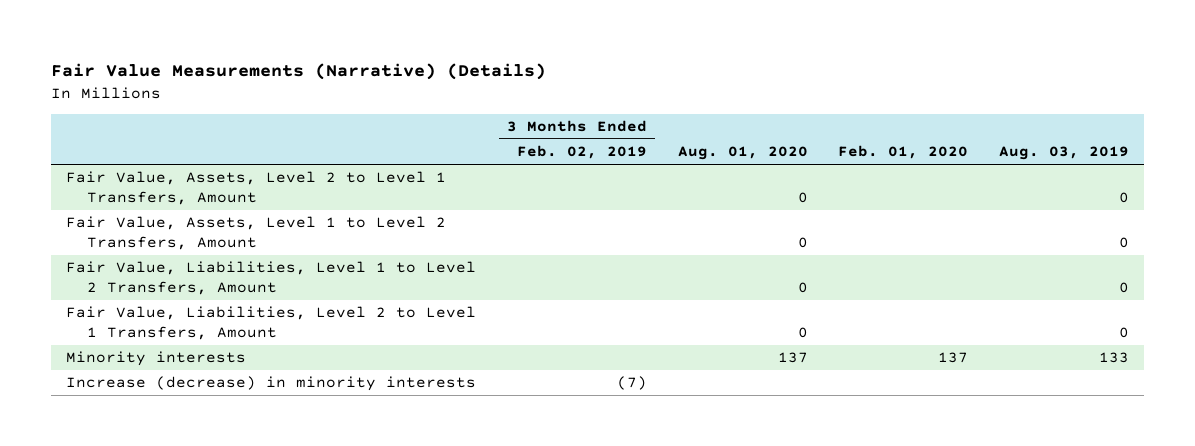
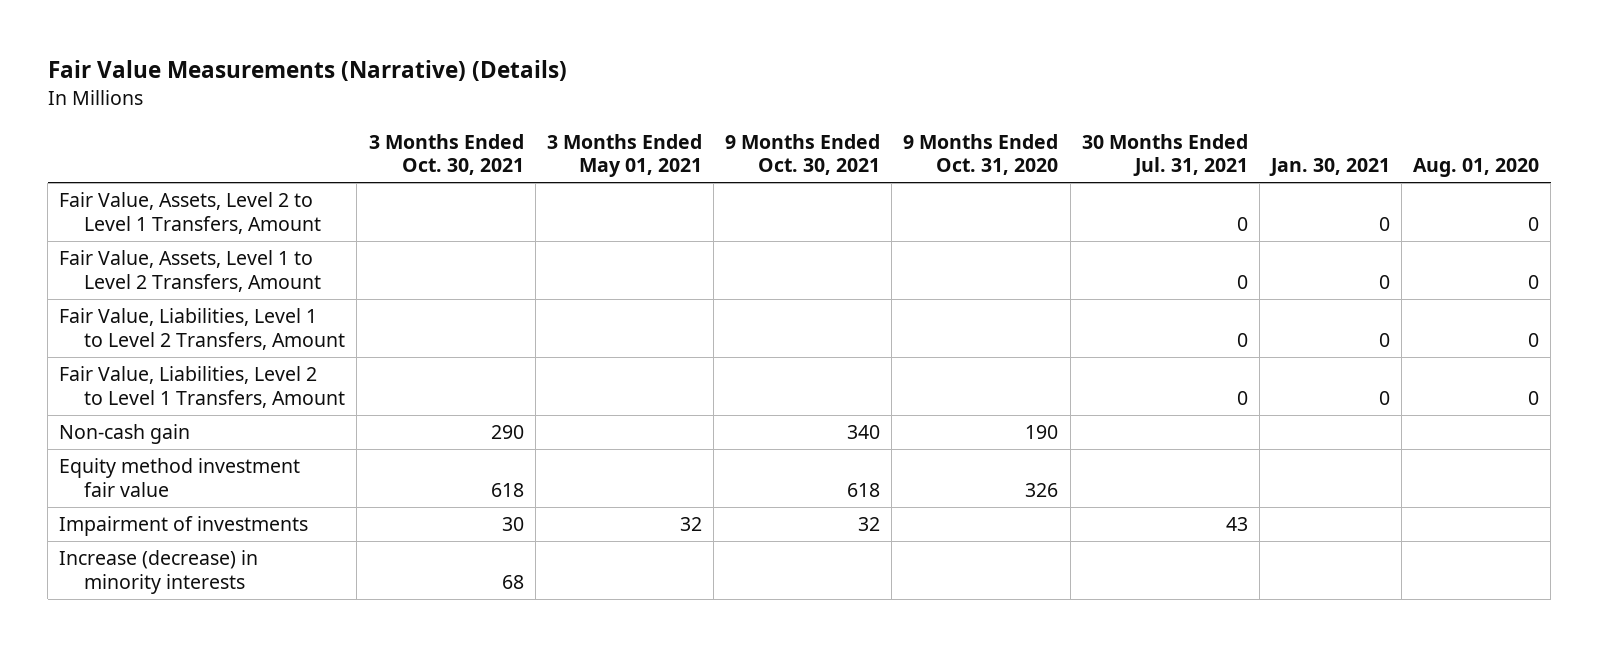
- | 3 Months Ended Feb. 02, 2019 | Aug. 01, 2020 | Feb. 01, 2020 | Aug. 03, 2019
+ | 3 Months Ended Oct. 30, 2021 | 3 Months Ended May 01, 2021 | 9 Months Ended Oct. 30, 2021 | 9 Months Ended Oct. 31, 2020 | 30 Months Ended Jul. 31, 2021 | Jan. 30, 2021 | Aug. 01, 2020
- Minority interests | | 137 | 137 | 133
+ Non-cash gain | 290 | | 340 | 190 | | |
+ Equity method investment fair value | 618 | | 618 | 326 | | |
+ Impairment of investments | 30 | 32 | 32 | | 43 | |

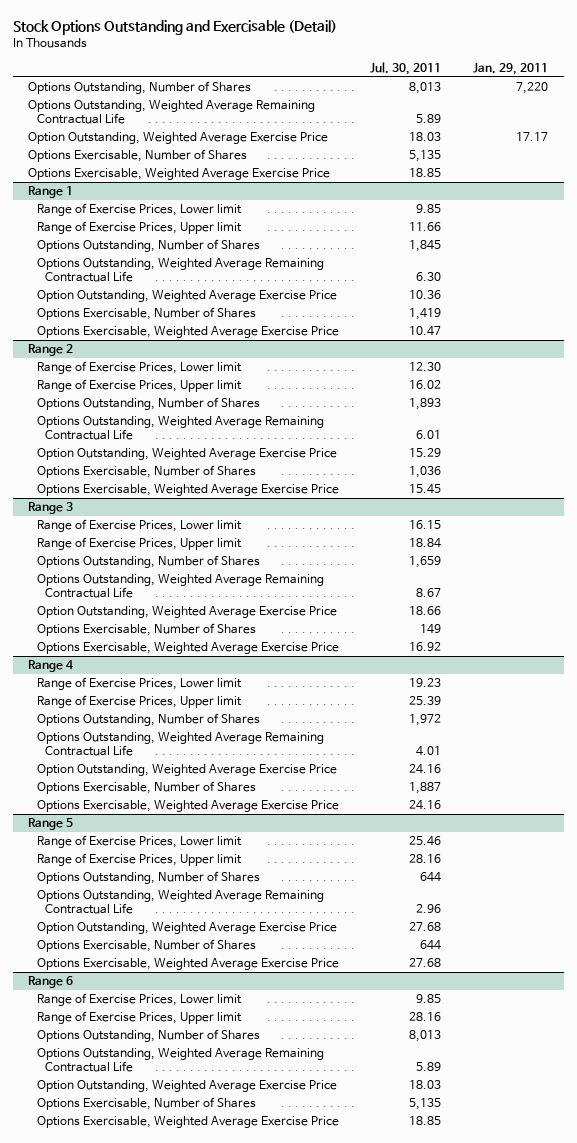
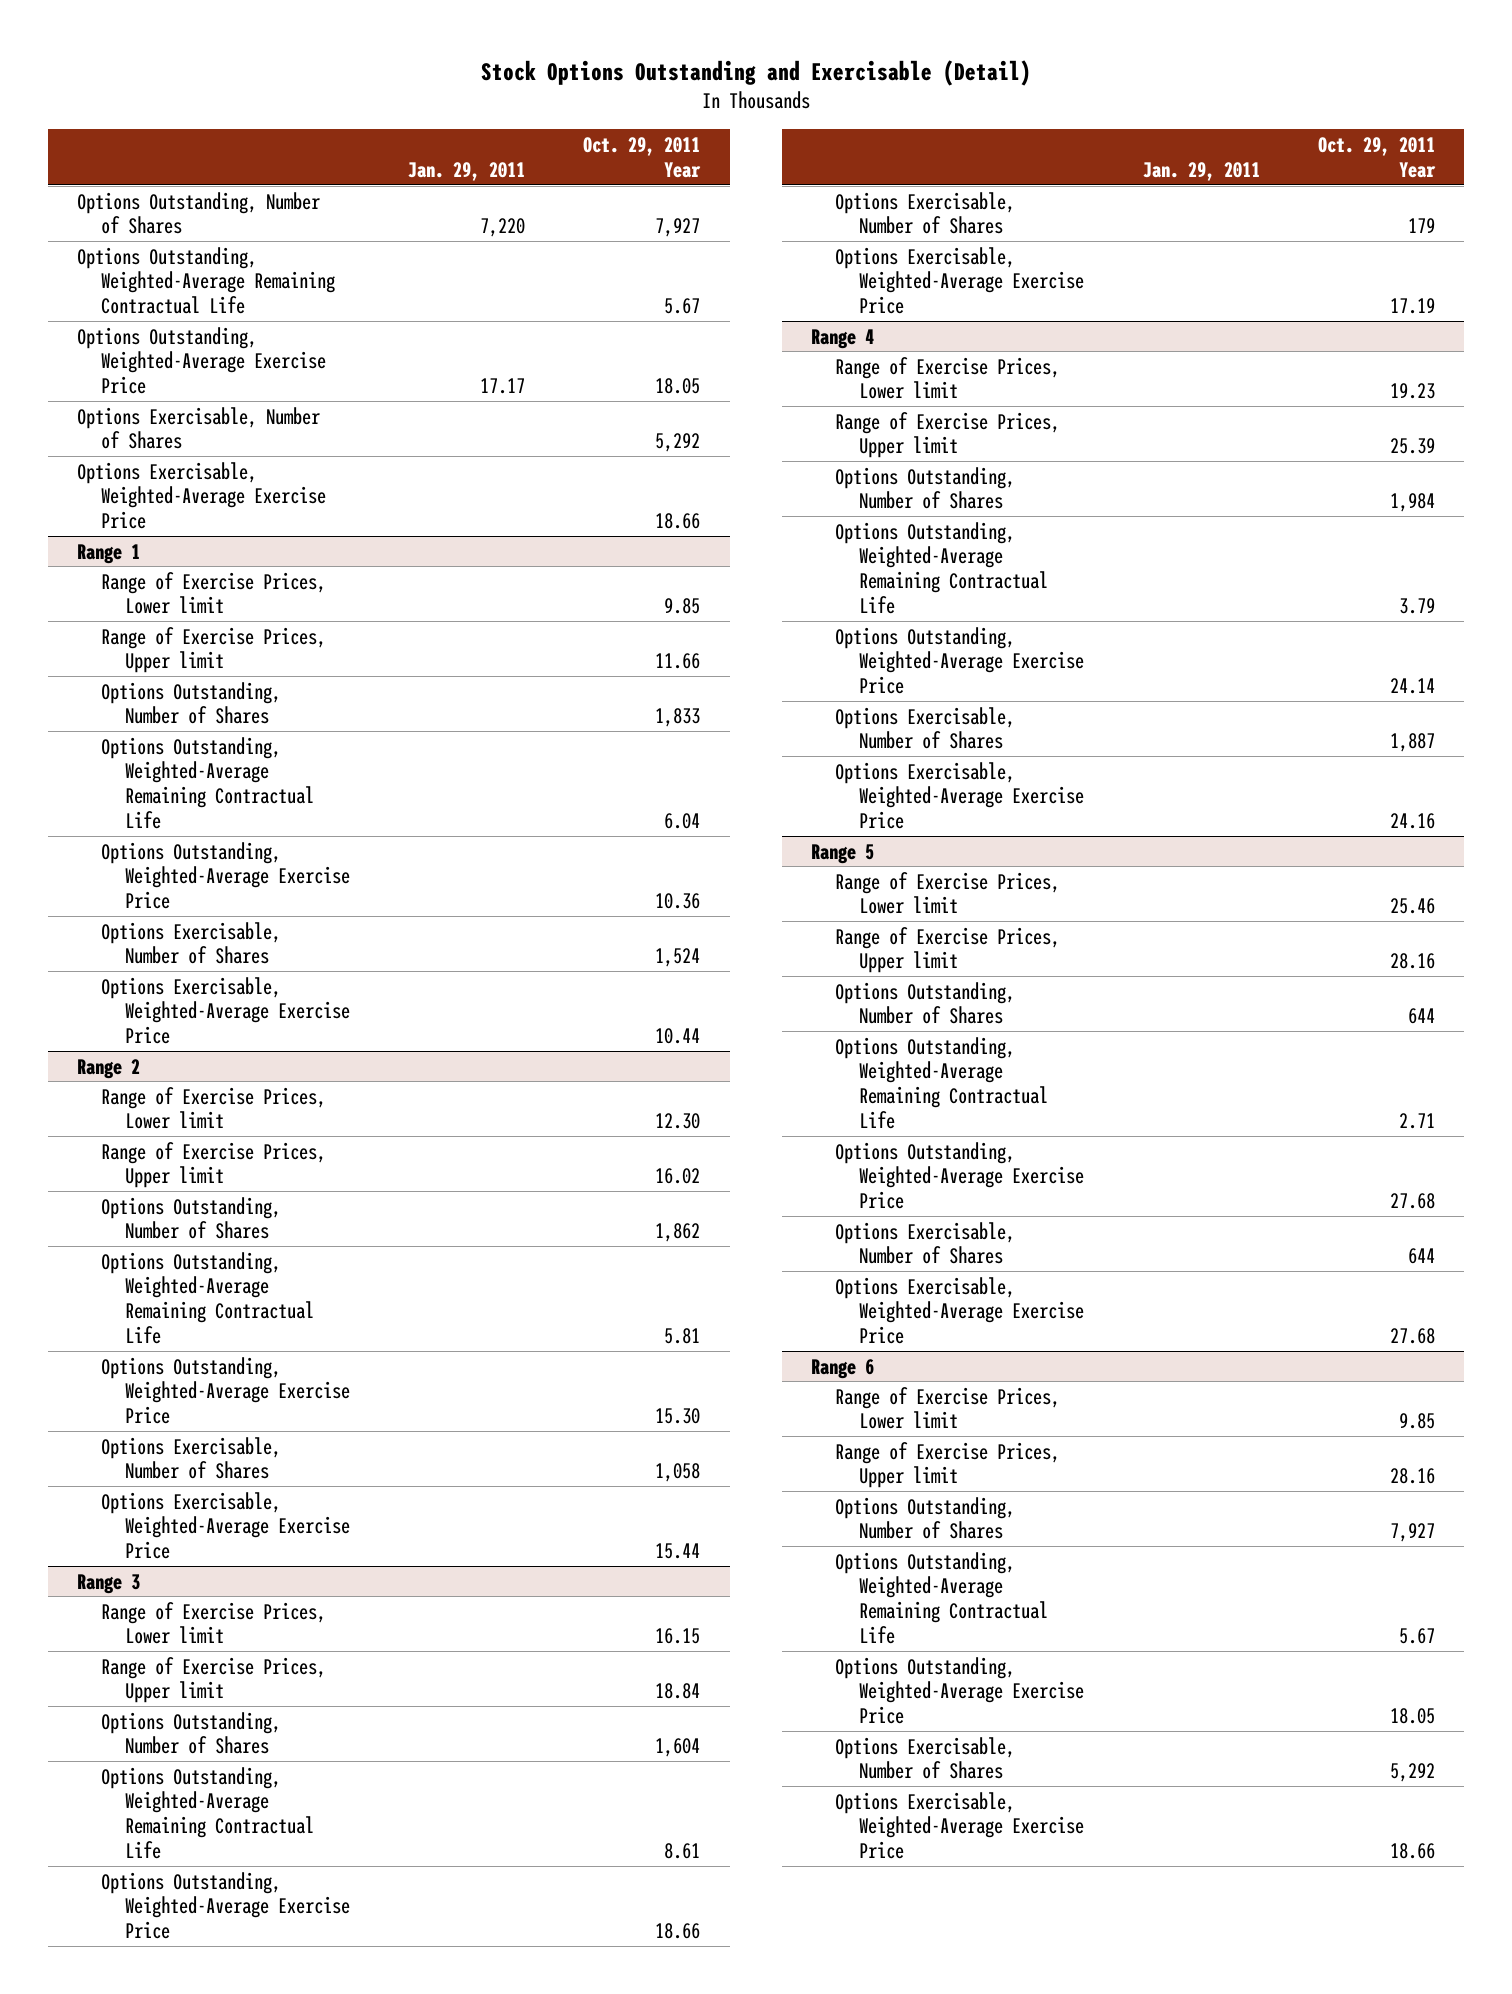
- | Jul. 30, 2011 | Jan. 29, 2011
+ | Jan. 29, 2011 | Oct. 29, 2011 Year
- Options Outstanding, Weighted Average Remaining Contractual Life | 5.89 |
- Option Outstanding, Weighted Average Exercise Price | 18.03 | 17.17
+ Options Outstanding, Weighted-Average Remaining Contractual Life | | 5.67
+ Options Outstanding, Weighted-Average Exercise Price | 17.17 | 18.05
- Options Exercisable, Weighted Average Exercise Price | 18.85 |
+ Options Exercisable, Weighted-Average Exercise Price | | 18.66
@ Range 1
- Options Outstanding, Weighted Average Remaining Contractual Life | 6.30 |
- Option Outstanding, Weighted Average Exercise Price | 10.36 |
+ Options Outstanding, Weighted-Average Remaining Contractual Life | | 6.04
+ Options Outstanding, Weighted-Average Exercise Price | | 10.36
- Options Exercisable, Weighted Average Exercise Price | 10.47 |
+ Options Exercisable, Weighted-Average Exercise Price | | 10.44
@ Range 2
- Options Outstanding, Weighted Average Remaining Contractual Life | 6.01 |
- Option Outstanding, Weighted Average Exercise Price | 15.29 |
+ Options Outstanding, Weighted-Average Remaining Contractual Life | | 5.81
+ Options Outstanding, Weighted-Average Exercise Price | | 15.30
- Options Exercisable, Weighted Average Exercise Price | 15.45 |
+ Options Exercisable, Weighted-Average Exercise Price | | 15.44
@ Range 3
- Options Outstanding, Weighted Average Remaining Contractual Life | 8.67 |
- Option Outstanding, Weighted Average Exercise Price | 18.66 |
+ Options Outstanding, Weighted-Average Remaining Contractual Life | | 8.61
+ Options Outstanding, Weighted-Average Exercise Price | | 18.66
- Options Exercisable, Weighted Average Exercise Price | 16.92 |
+ Options Exercisable, Weighted-Average Exercise Price | | 17.19
@ Range 4
- Options Outstanding, Weighted Average Remaining Contractual Life | 4.01 |
- Option Outstanding, Weighted Average Exercise Price | 24.16 |
+ Options Outstanding, Weighted-Average Remaining Contractual Life | | 3.79
+ Options Outstanding, Weighted-Average Exercise Price | | 24.14
- Options Exercisable, Weighted Average Exercise Price | 24.16 |
+ Options Exercisable, Weighted-Average Exercise Price | | 24.16
@ Range 5
- Options Outstanding, Weighted Average Remaining Contractual Life | 2.96 |
- Option Outstanding, Weighted Average Exercise Price | 27.68 |
+ Options Outstanding, Weighted-Average Remaining Contractual Life | | 2.71
+ Options Outstanding, Weighted-Average Exercise Price | | 27.68
- Options Exercisable, Weighted Average Exercise Price | 27.68 |
+ Options Exercisable, Weighted-Average Exercise Price | | 27.68
@ Range 6
- Options Outstanding, Weighted Average Remaining Contractual Life | 5.89 |
- Option Outstanding, Weighted Average Exercise Price | 18.03 |
+ Options Outstanding, Weighted-Average Remaining Contractual Life | | 5.67
+ Options Outstanding, Weighted-Average Exercise Price | | 18.05
- Options Exercisable, Weighted Average Exercise Price | 18.85 |
+ Options Exercisable, Weighted-Average Exercise Price | | 18.66

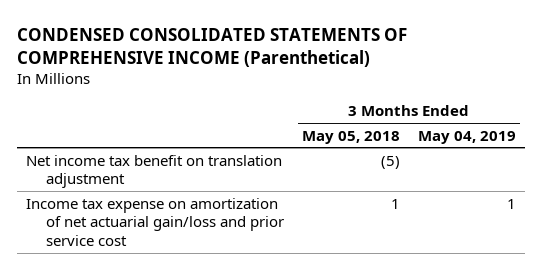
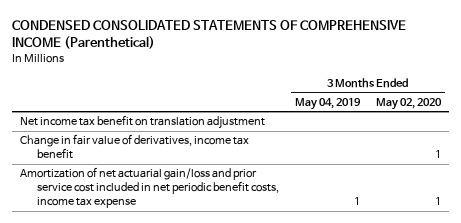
- | 3 Months Ended May 05, 2018 | 3 Months Ended May 04, 2019
+ | 3 Months Ended May 04, 2019 | 3 Months Ended May 02, 2020
- Income tax expense on amortization of net actuarial gain/loss and prior service cost | 1 | 1
+ Change in fair value of derivatives, income tax benefit | | 1
+ Amortization of net actuarial gain/loss and prior service cost included in net periodic benefit costs, income tax expense | 1 | 1

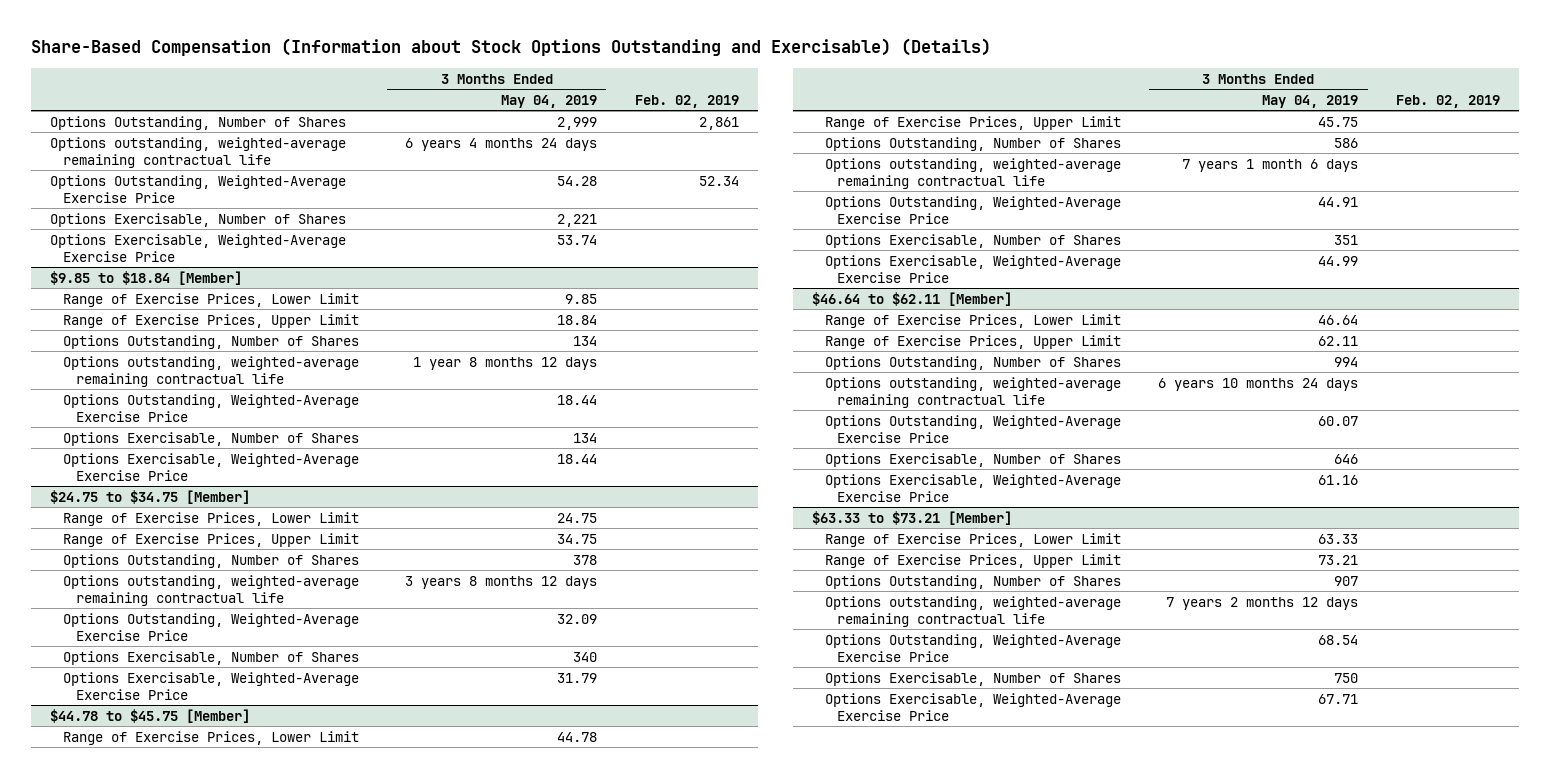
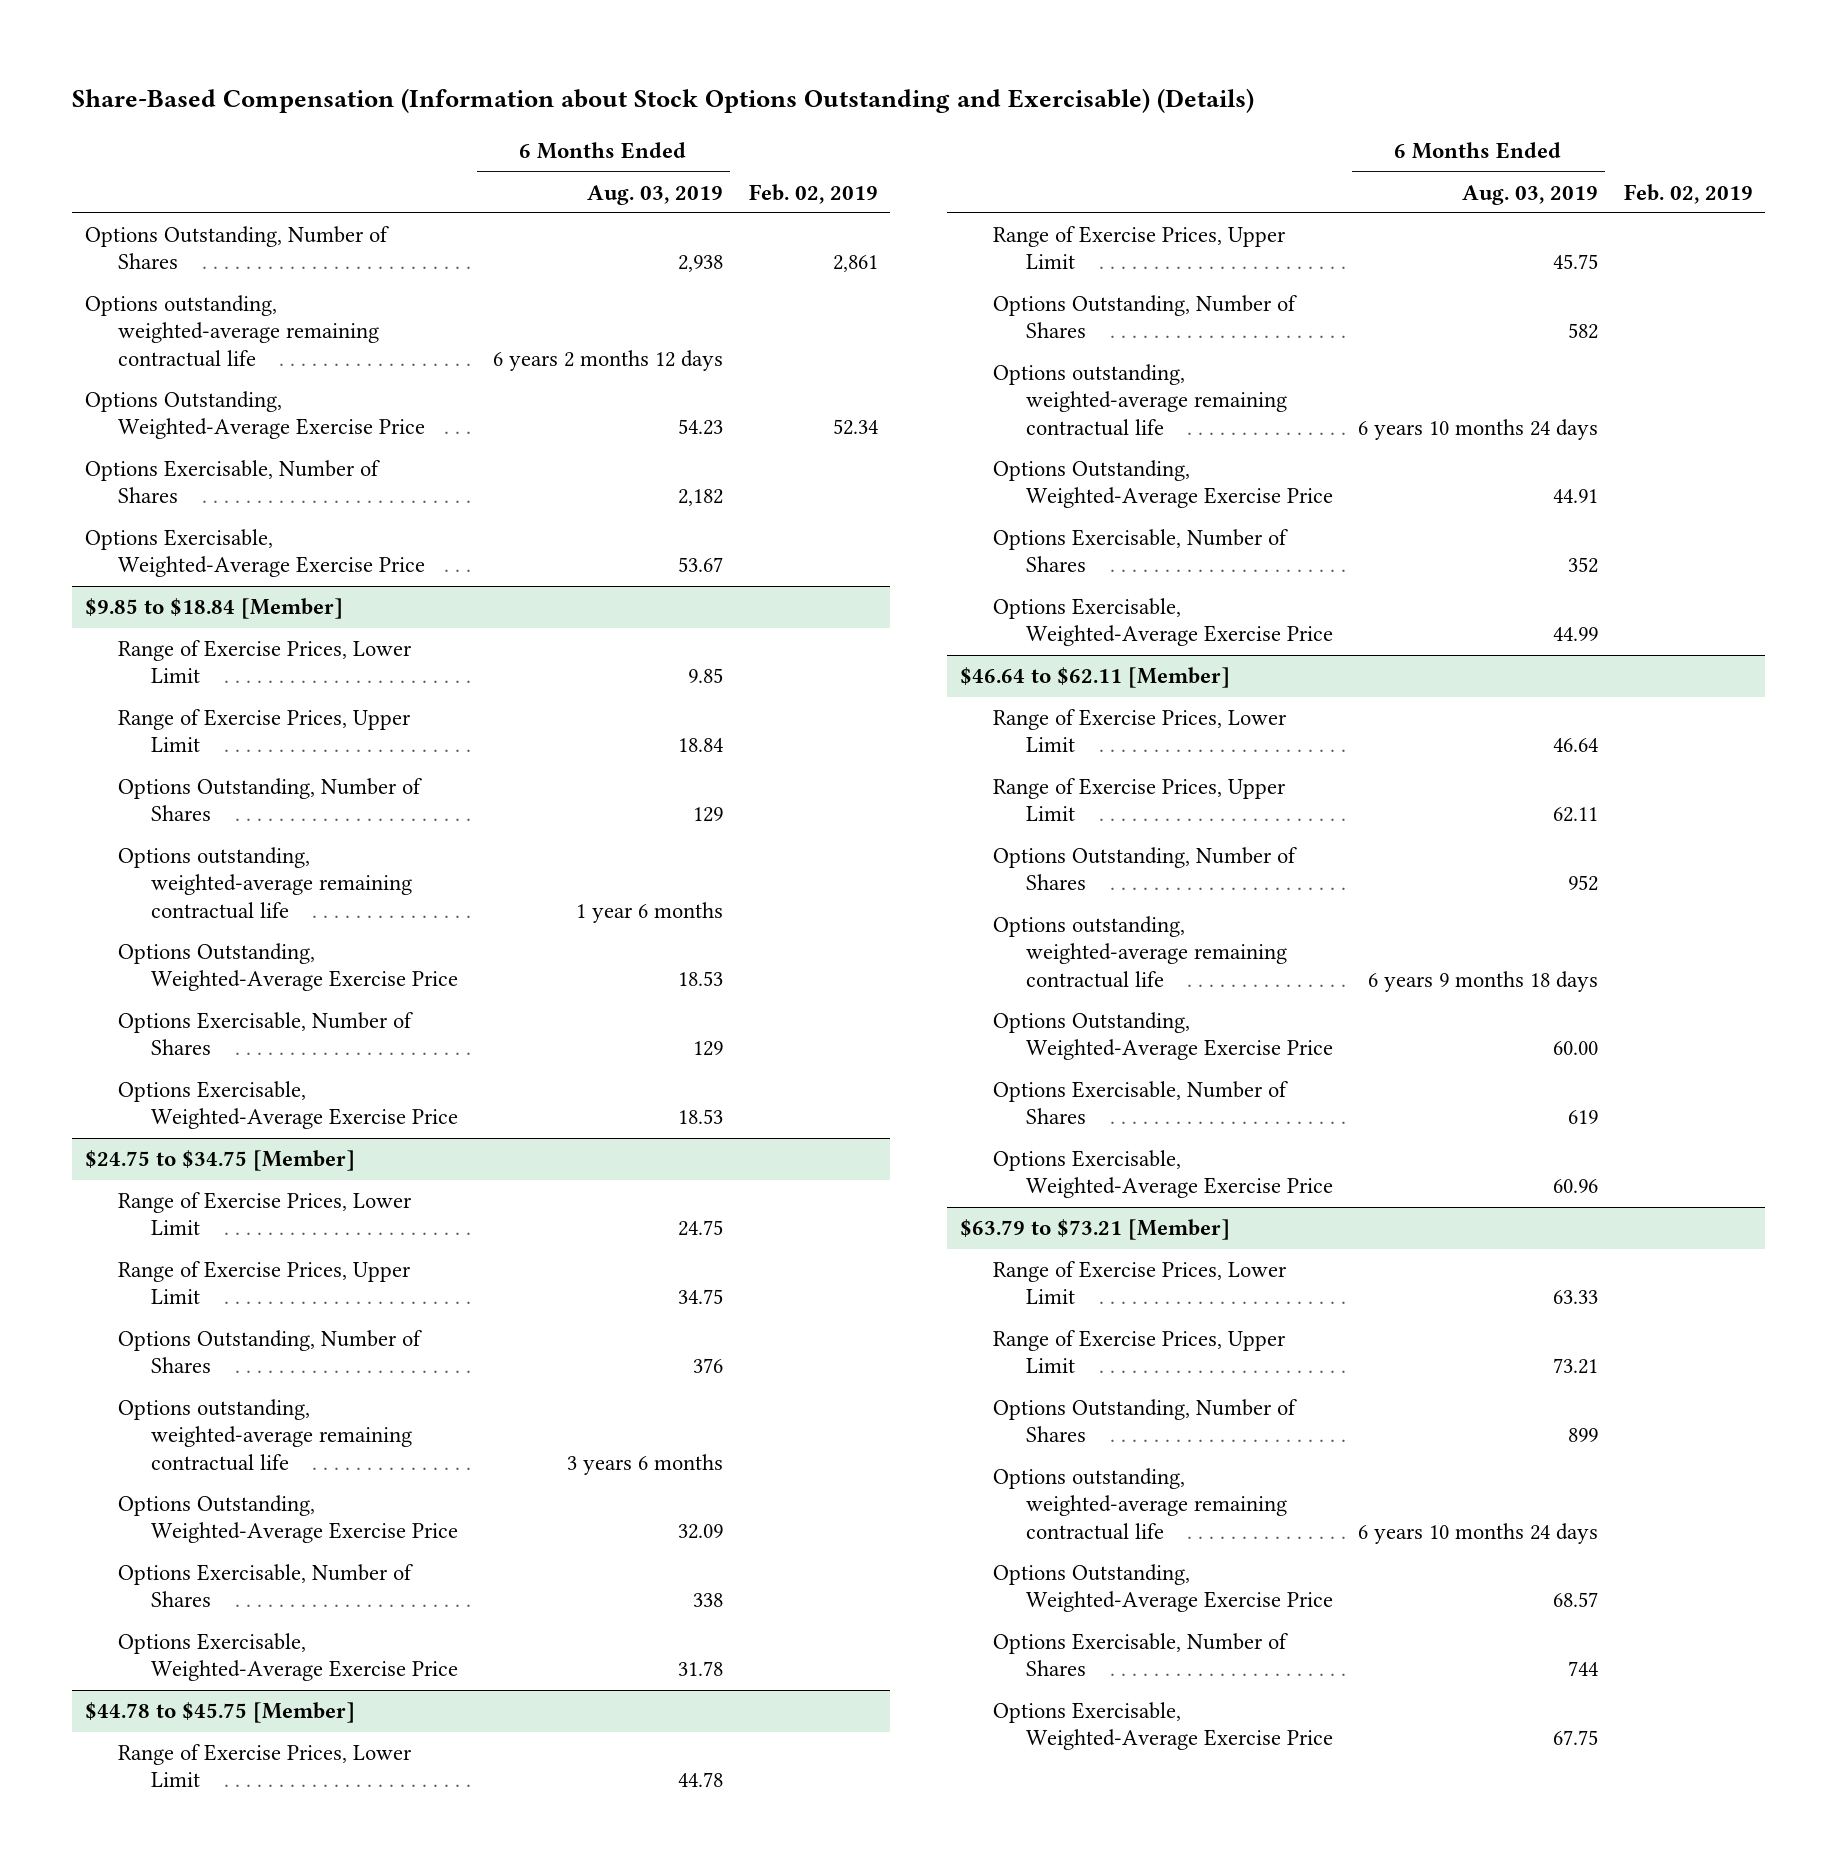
- | 3 Months Ended May 04, 2019 | Feb. 02, 2019
+ | 6 Months Ended Aug. 03, 2019 | Feb. 02, 2019
- $63.33 to $73.21 [Member]
+ $63.79 to $73.21 [Member]

